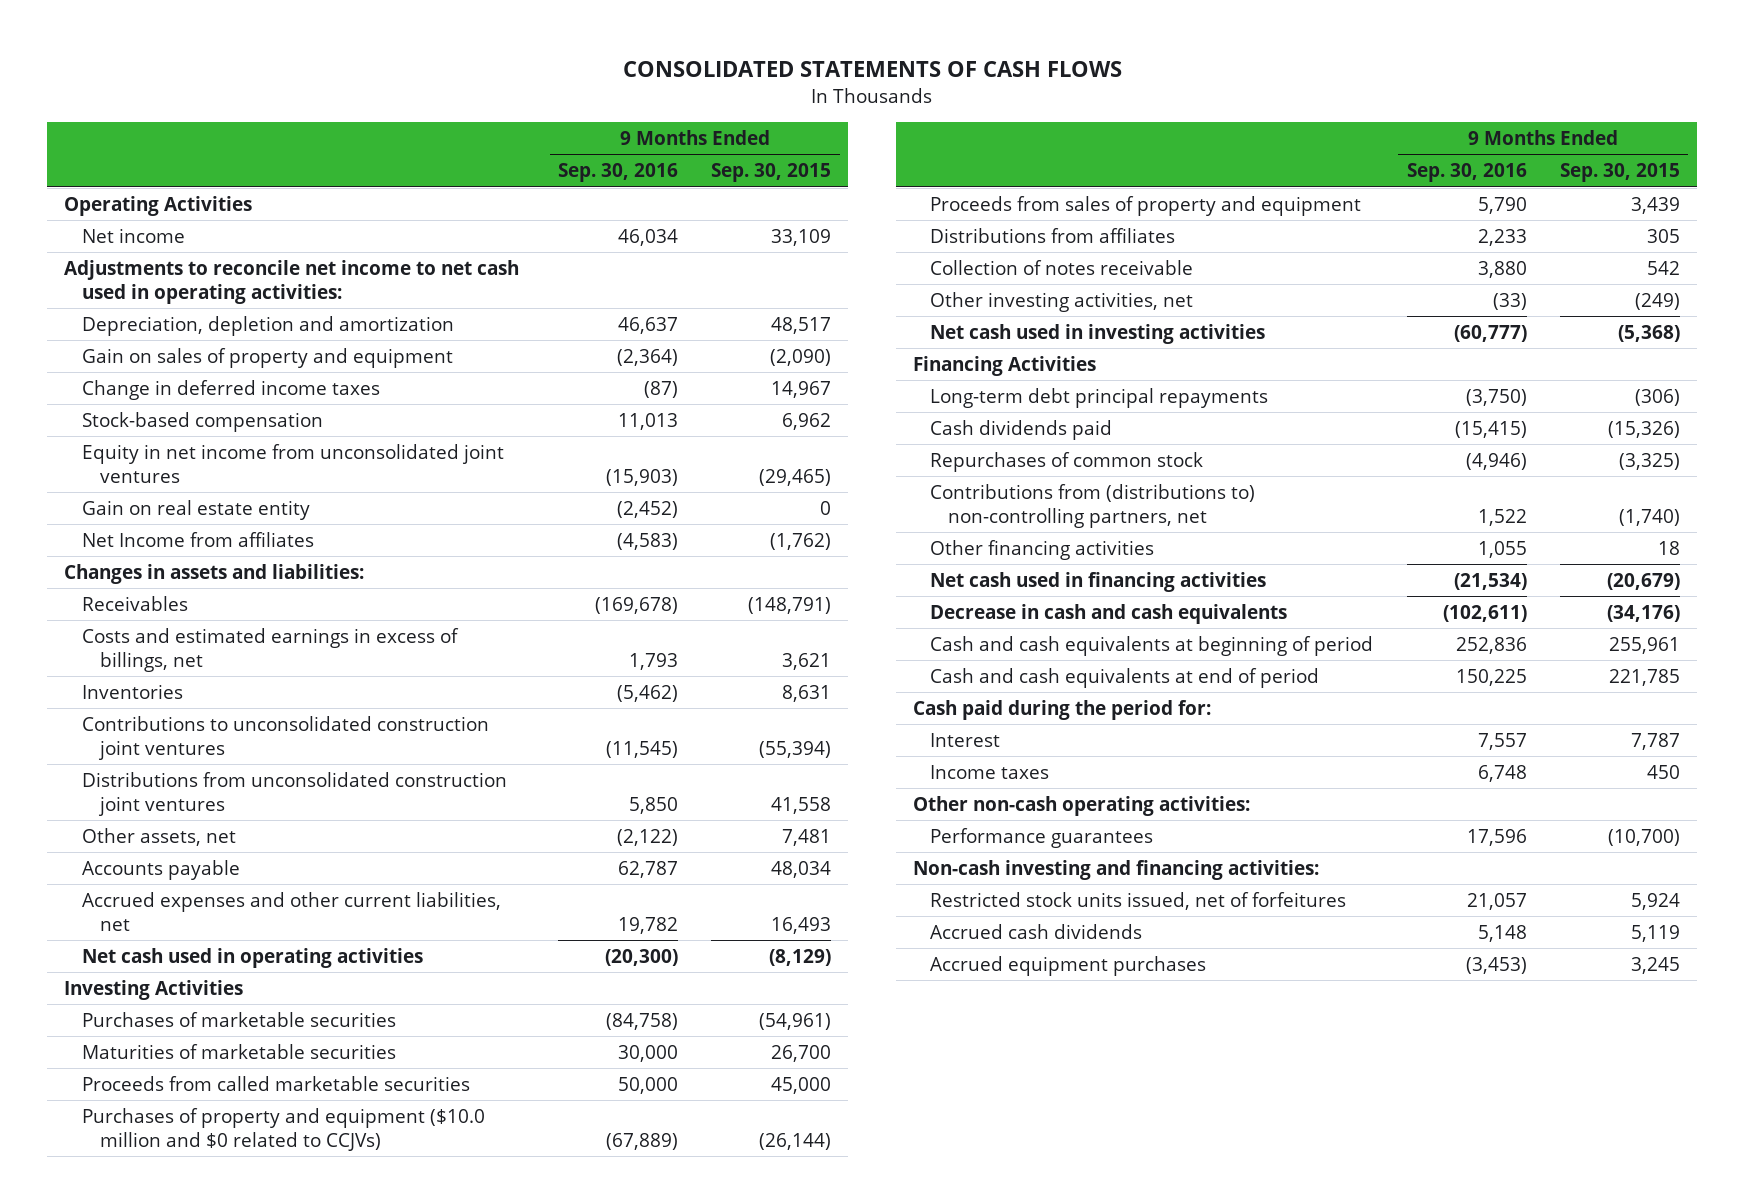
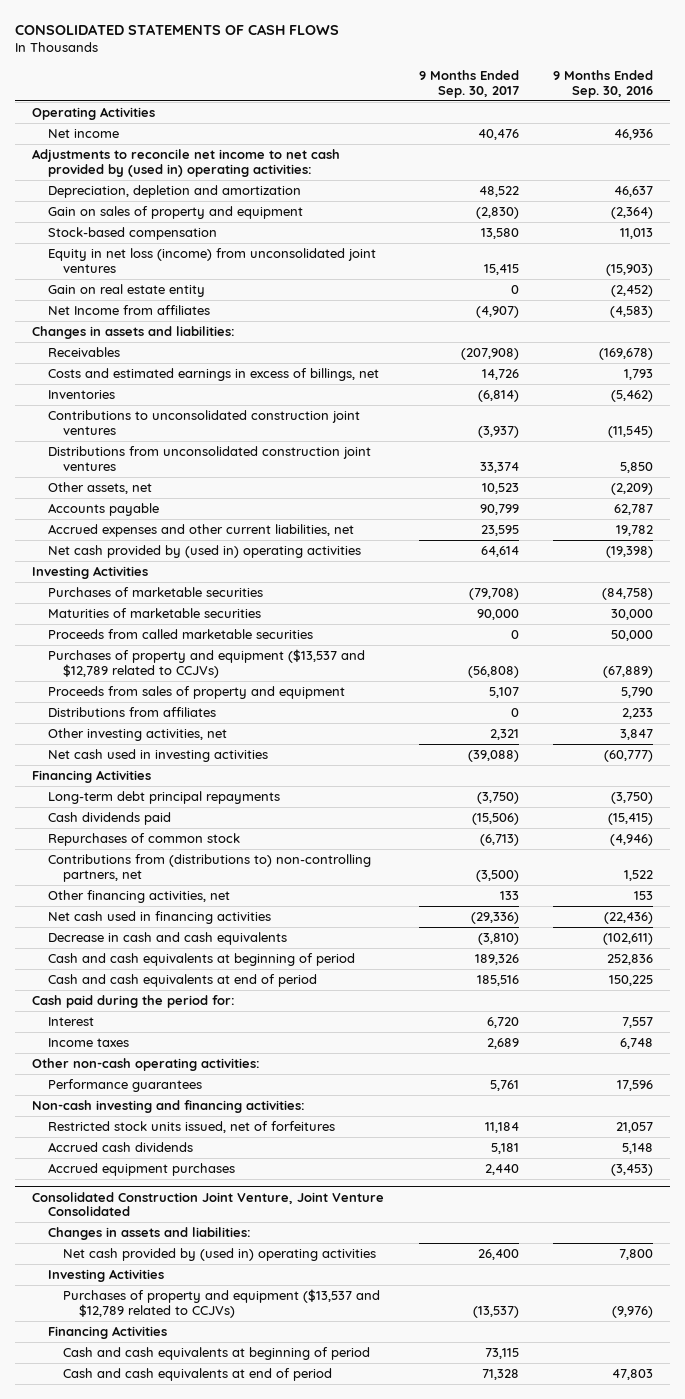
- | 9 Months Ended Sep. 30, 2016 | 9 Months Ended Sep. 30, 2015
+ | 9 Months Ended Sep. 30, 2017 | 9 Months Ended Sep. 30, 2016
- Net income | 46,034 | 33,109
- Adjustments to reconcile net income to net cash used in operating activities:
+ Net income | 40,476 | 46,936
+ Adjustments to reconcile net income to net cash provided by (used in) operating activities:
- Change in deferred income taxes | (87) | 14,967
- Equity in net income from unconsolidated joint ventures | (15,903) | (29,465)
+ Equity in net loss (income) from unconsolidated joint ventures | 15,415 | (15,903)
- Other assets, net | (2,122) | 7,481
+ Other assets, net | 10,523 | (2,209)
- Net cash used in operating activities | (20,300) | (8,129)
+ Net cash provided by (used in) operating activities | 64,614 | (19,398)
- Purchases of property and equipment ($10.0 million and $0 related to CCJVs) | (67,889) | (26,144)
+ Purchases of property and equipment ($13,537 and $12,789 related to CCJVs) | (56,808) | (67,889)
- Collection of notes receivable | 3,880 | 542
- Other investing activities, net | (33) | (249)
+ Other investing activities, net | 2,321 | 3,847
- Other financing activities | 1,055 | 18
- Net cash used in financing activities | (21,534) | (20,679)
+ Other financing activities, net | 133 | 153
+ Net cash used in financing activities | (29,336) | (22,436)
+ Consolidated Construction Joint Venture, Joint Venture Consolidated
+ Changes in assets and liabilities:
+ Net cash provided by (used in) operating activities | 26,400 | 7,800
+ Investing Activities
+ Purchases of property and equipment ($13,537 and $12,789 related to CCJVs) | (13,537) | (9,976)
+ Financing Activities
+ Cash and cash equivalents at beginning of period | 73,115 |
+ Cash and cash equivalents at end of period | 71,328 | 47,803

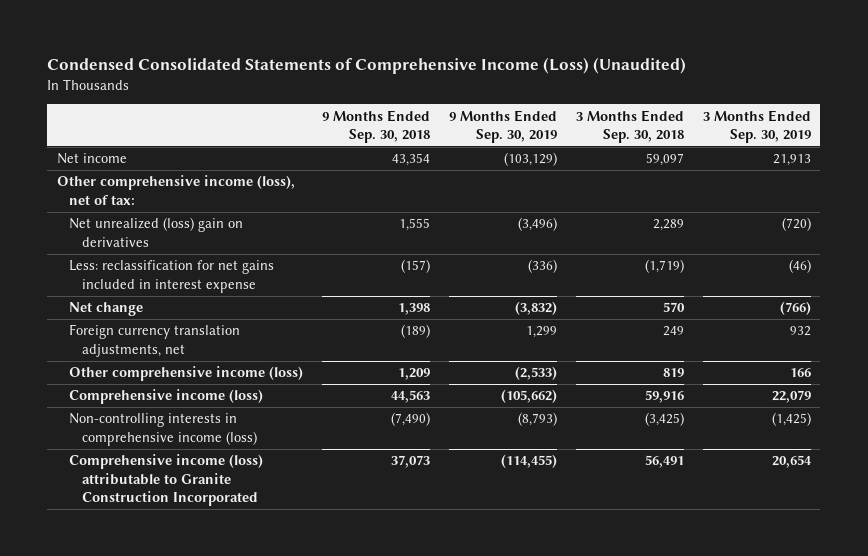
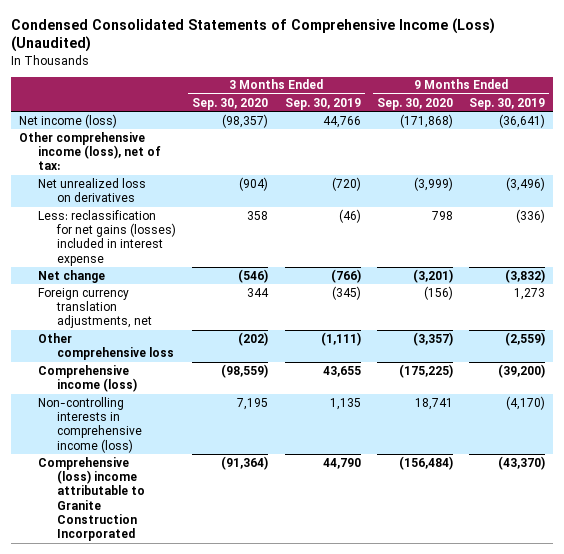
- | 9 Months Ended Sep. 30, 2018 | 9 Months Ended Sep. 30, 2019 | 3 Months Ended Sep. 30, 2018 | 3 Months Ended Sep. 30, 2019
+ | 3 Months Ended Sep. 30, 2020 | 3 Months Ended Sep. 30, 2019 | 9 Months Ended Sep. 30, 2020 | 9 Months Ended Sep. 30, 2019
- Net income | 43,354 | (103,129) | 59,097 | 21,913
+ Net income (loss) | (98,357) | 44,766 | (171,868) | (36,641)
- Net unrealized (loss) gain on derivatives | 1,555 | (3,496) | 2,289 | (720)
- Less: reclassification for net gains included in interest expense | (157) | (336) | (1,719) | (46)
+ Net unrealized loss on derivatives | (904) | (720) | (3,999) | (3,496)
+ Less: reclassification for net gains (losses) included in interest expense | 358 | (46) | 798 | (336)
- Foreign currency translation adjustments, net | (189) | 1,299 | 249 | 932
- Other comprehensive income (loss) | 1,209 | (2,533) | 819 | 166
- Comprehensive income (loss) | 44,563 | (105,662) | 59,916 | 22,079
- Non-controlling interests in comprehensive income (loss) | (7,490) | (8,793) | (3,425) | (1,425)
- Comprehensive income (loss) attributable to Granite Construction Incorporated | 37,073 | (114,455) | 56,491 | 20,654
+ Foreign currency translation adjustments, net | 344 | (345) | (156) | 1,273
+ Other comprehensive loss | (202) | (1,111) | (3,357) | (2,559)
+ Comprehensive income (loss) | (98,559) | 43,655 | (175,225) | (39,200)
+ Non-controlling interests in comprehensive income (loss) | 7,195 | 1,135 | 18,741 | (4,170)
+ Comprehensive (loss) income attributable to Granite Construction Incorporated | (91,364) | 44,790 | (156,484) | (43,370)

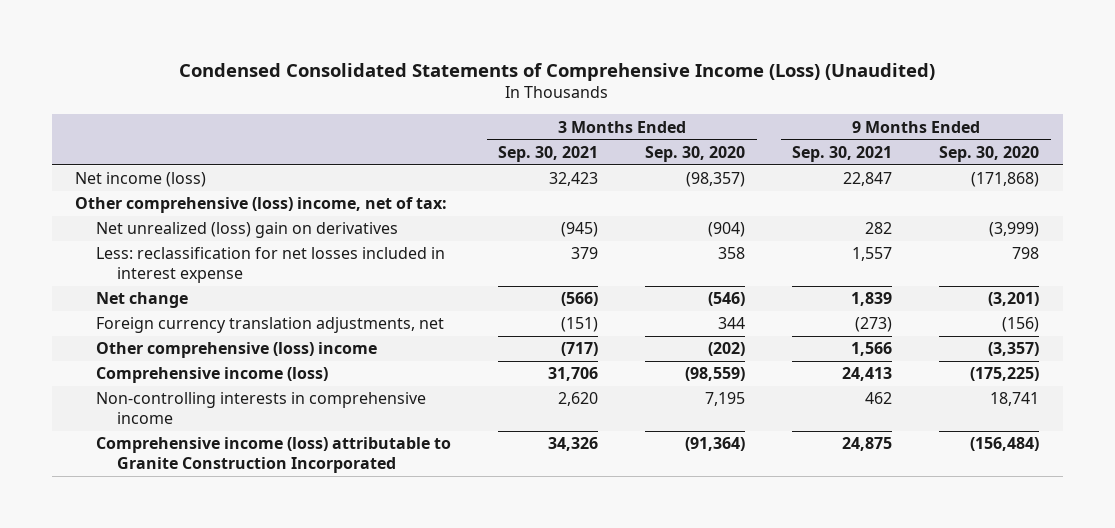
- | 3 Months Ended Sep. 30, 2020 | 3 Months Ended Sep. 30, 2019 | 9 Months Ended Sep. 30, 2020 | 9 Months Ended Sep. 30, 2019
+ | 3 Months Ended Sep. 30, 2021 | 3 Months Ended Sep. 30, 2020 | 9 Months Ended Sep. 30, 2021 | 9 Months Ended Sep. 30, 2020
- Other comprehensive income (loss), net of tax:
- Net unrealized loss on derivatives | (904) | (720) | (3,999) | (3,496)
- Less: reclassification for net gains (losses) included in interest expense | 358 | (46) | 798 | (336)
+ Other comprehensive (loss) income, net of tax:
+ Net unrealized (loss) gain on derivatives | (945) | (904) | 282 | (3,999)
+ Less: reclassification for net losses included in interest expense | 379 | 358 | 1,557 | 798
- Other comprehensive loss | (202) | (1,111) | (3,357) | (2,559)
+ Other comprehensive (loss) income | (717) | (202) | 1,566 | (3,357)
- Non-controlling interests in comprehensive income (loss) | 7,195 | 1,135 | 18,741 | (4,170)
- Comprehensive (loss) income attributable to Granite Construction Incorporated | (91,364) | 44,790 | (156,484) | (43,370)
+ Non-controlling interests in comprehensive income | 2,620 | 7,195 | 462 | 18,741
+ Comprehensive income (loss) attributable to Granite Construction Incorporated | 34,326 | (91,364) | 24,875 | (156,484)

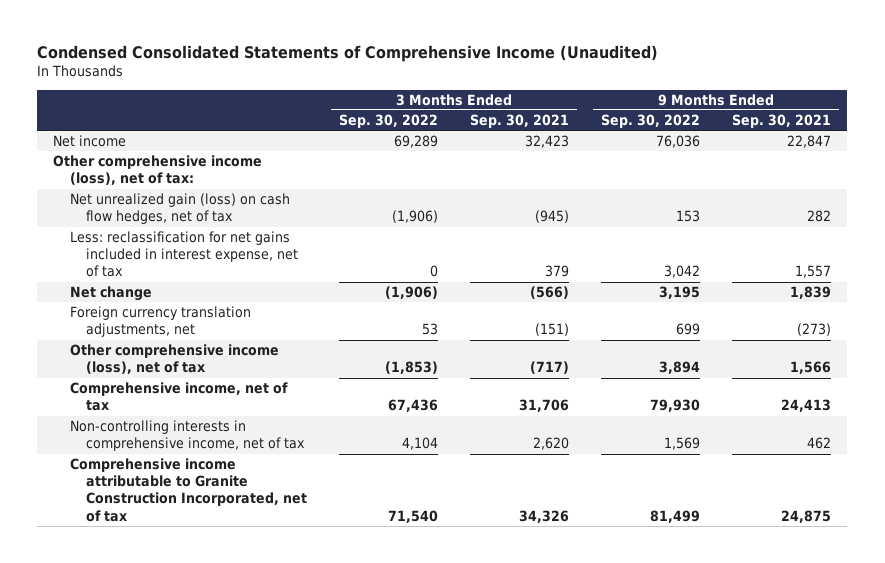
- Condensed Consolidated Statements of Comprehensive Income (Loss) (Unaudited)
+ Condensed Consolidated Statements of Comprehensive Income (Unaudited)
- | 3 Months Ended Sep. 30, 2021 | 3 Months Ended Sep. 30, 2020 | 9 Months Ended Sep. 30, 2021 | 9 Months Ended Sep. 30, 2020
+ | 3 Months Ended Sep. 30, 2022 | 3 Months Ended Sep. 30, 2021 | 9 Months Ended Sep. 30, 2022 | 9 Months Ended Sep. 30, 2021
- Net income (loss) | 32,423 | (98,357) | 22,847 | (171,868)
- Other comprehensive (loss) income, net of tax:
- Net unrealized (loss) gain on derivatives | (945) | (904) | 282 | (3,999)
- Less: reclassification for net losses included in interest expense | 379 | 358 | 1,557 | 798
+ Net income | 69,289 | 32,423 | 76,036 | 22,847
+ Other comprehensive income (loss), net of tax:
+ Net unrealized gain (loss) on cash flow hedges, net of tax | (1,906) | (945) | 153 | 282
+ Less: reclassification for net gains included in interest expense, net of tax | 0 | 379 | 3,042 | 1,557
- Other comprehensive (loss) income | (717) | (202) | 1,566 | (3,357)
- Comprehensive income (loss) | 31,706 | (98,559) | 24,413 | (175,225)
- Non-controlling interests in comprehensive income | 2,620 | 7,195 | 462 | 18,741
- Comprehensive income (loss) attributable to Granite Construction Incorporated | 34,326 | (91,364) | 24,875 | (156,484)
+ Other comprehensive income (loss), net of tax | (1,853) | (717) | 3,894 | 1,566
+ Comprehensive income, net of tax | 67,436 | 31,706 | 79,930 | 24,413
+ Non-controlling interests in comprehensive income, net of tax | 4,104 | 2,620 | 1,569 | 462
+ Comprehensive income attributable to Granite Construction Incorporated, net of tax | 71,540 | 34,326 | 81,499 | 24,875

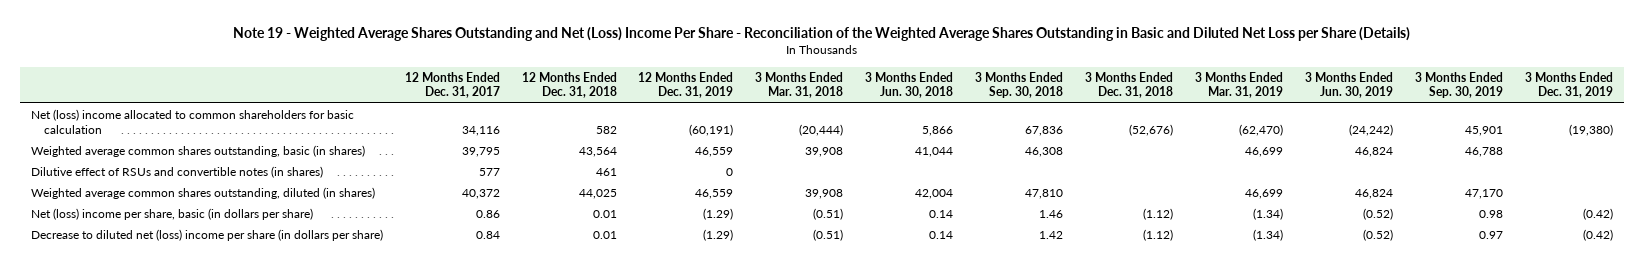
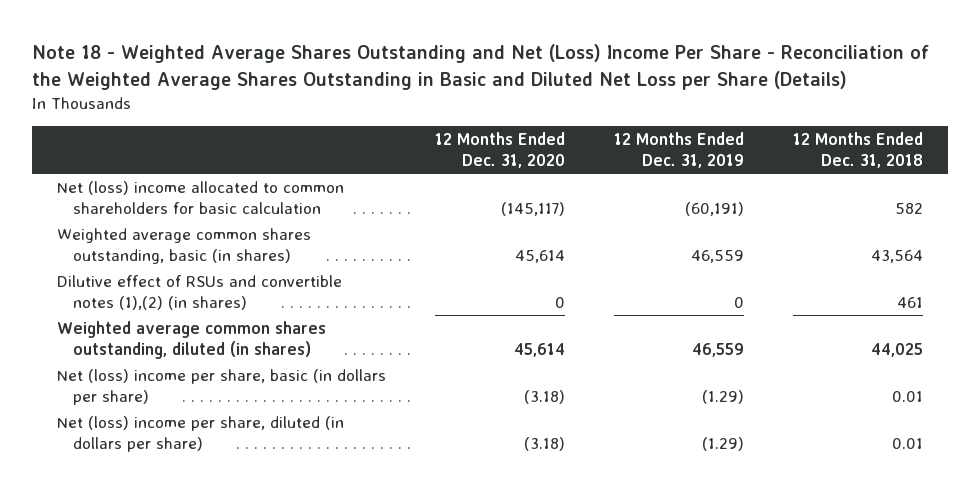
- Note 19 - Weighted Average Shares Outstanding and Net (Loss) Income Per Share - Reconciliation of the Weighted Average Shares Outstanding in Basic and Diluted Net Loss per Share (Details)
+ Note 18 - Weighted Average Shares Outstanding and Net (Loss) Income Per Share - Reconciliation of the Weighted Average Shares Outstanding in Basic and Diluted Net Loss per Share (Details)
- | 12 Months Ended Dec. 31, 2017 | 12 Months Ended Dec. 31, 2018 | 12 Months Ended Dec. 31, 2019 | 3 Months Ended Mar. 31, 2018 | 3 Months Ended Jun. 30, 2018 | 3 Months Ended Sep. 30, 2018 | 3 Months Ended Dec. 31, 2018 | 3 Months Ended Mar. 31, 2019 | 3 Months Ended Jun. 30, 2019 | 3 Months Ended Sep. 30, 2019 | 3 Months Ended Dec. 31, 2019
+ | 12 Months Ended Dec. 31, 2020 | 12 Months Ended Dec. 31, 2019 | 12 Months Ended Dec. 31, 2018
- Dilutive effect of RSUs and convertible notes (in shares) | 577 | 461 | 0 | | | | | | | |
+ Dilutive effect of RSUs and convertible notes (1),(2) (in shares) | 0 | 0 | 461
- Decrease to diluted net (loss) income per share (in dollars per share) | 0.84 | 0.01 | (1.29) | (0.51) | 0.14 | 1.42 | (1.12) | (1.34) | (0.52) | 0.97 | (0.42)
+ Net (loss) income per share, diluted (in dollars per share) | (3.18) | (1.29) | 0.01

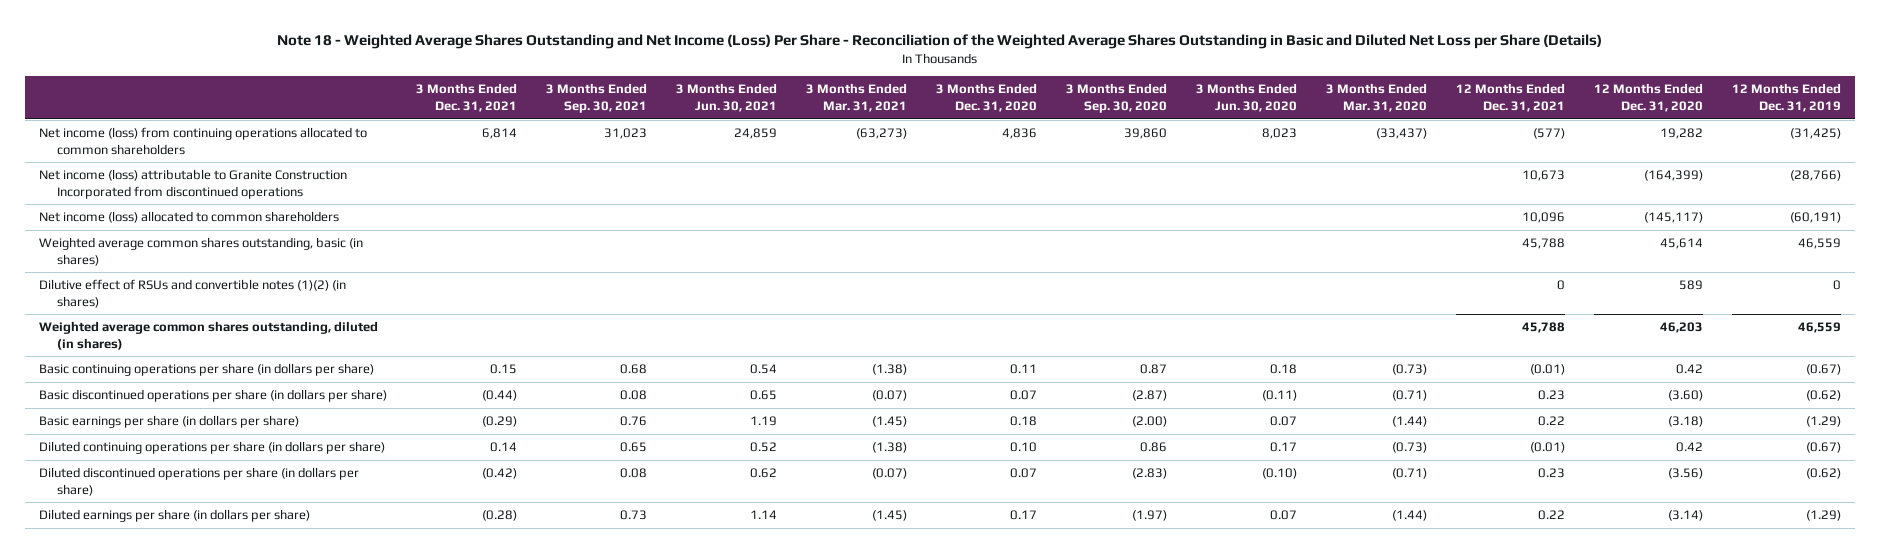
- Note 18 - Weighted Average Shares Outstanding and Net (Loss) Income Per Share - Reconciliation of the Weighted Average Shares Outstanding in Basic and Diluted Net Loss per Share (Details)
+ Note 18 - Weighted Average Shares Outstanding and Net Income (Loss) Per Share - Reconciliation of the Weighted Average Shares Outstanding in Basic and Diluted Net Loss per Share (Details)
- | 12 Months Ended Dec. 31, 2020 | 12 Months Ended Dec. 31, 2019 | 12 Months Ended Dec. 31, 2018
+ | 3 Months Ended Dec. 31, 2021 | 3 Months Ended Sep. 30, 2021 | 3 Months Ended Jun. 30, 2021 | 3 Months Ended Mar. 31, 2021 | 3 Months Ended Dec. 31, 2020 | 3 Months Ended Sep. 30, 2020 | 3 Months Ended Jun. 30, 2020 | 3 Months Ended Mar. 31, 2020 | 12 Months Ended Dec. 31, 2021 | 12 Months Ended Dec. 31, 2020 | 12 Months Ended Dec. 31, 2019
- Net (loss) income allocated to common shareholders for basic calculation | (145,117) | (60,191) | 582
+ Net income (loss) from continuing operations allocated to common shareholders | 6,814 | 31,023 | 24,859 | (63,273) | 4,836 | 39,860 | 8,023 | (33,437) | (577) | 19,282 | (31,425)
+ Net income (loss) attributable to Granite Construction Incorporated from discontinued operations | | | | | | | | | 10,673 | (164,399) | (28,766)
+ Net income (loss) allocated to common shareholders | | | | | | | | | 10,096 | (145,117) | (60,191)
- Dilutive effect of RSUs and convertible notes (1),(2) (in shares) | 0 | 0 | 461
- Weighted average common shares outstanding, diluted (in shares) | 45,614 | 46,559 | 44,025
- Net (loss) income per share, basic (in dollars per share) | (3.18) | (1.29) | 0.01
- Net (loss) income per share, diluted (in dollars per share) | (3.18) | (1.29) | 0.01
+ Dilutive effect of RSUs and convertible notes (1)(2) (in shares) | | | | | | | | | 0 | 589 | 0
+ Weighted average common shares outstanding, diluted (in shares) | | | | | | | | | 45,788 | 46,203 | 46,559
+ Basic continuing operations per share (in dollars per share) | 0.15 | 0.68 | 0.54 | (1.38) | 0.11 | 0.87 | 0.18 | (0.73) | (0.01) | 0.42 | (0.67)
+ Basic discontinued operations per share (in dollars per share) | (0.44) | 0.08 | 0.65 | (0.07) | 0.07 | (2.87) | (0.11) | (0.71) | 0.23 | (3.60) | (0.62)
+ Basic earnings per share (in dollars per share) | (0.29) | 0.76 | 1.19 | (1.45) | 0.18 | (2.00) | 0.07 | (1.44) | 0.22 | (3.18) | (1.29)
+ Diluted continuing operations per share (in dollars per share) | 0.14 | 0.65 | 0.52 | (1.38) | 0.10 | 0.86 | 0.17 | (0.73) | (0.01) | 0.42 | (0.67)
+ Diluted discontinued operations per share (in dollars per share) | (0.42) | 0.08 | 0.62 | (0.07) | 0.07 | (2.83) | (0.10) | (0.71) | 0.23 | (3.56) | (0.62)
+ Diluted earnings per share (in dollars per share) | (0.28) | 0.73 | 1.14 | (1.45) | 0.17 | (1.97) | 0.07 | (1.44) | 0.22 | (3.14) | (1.29)

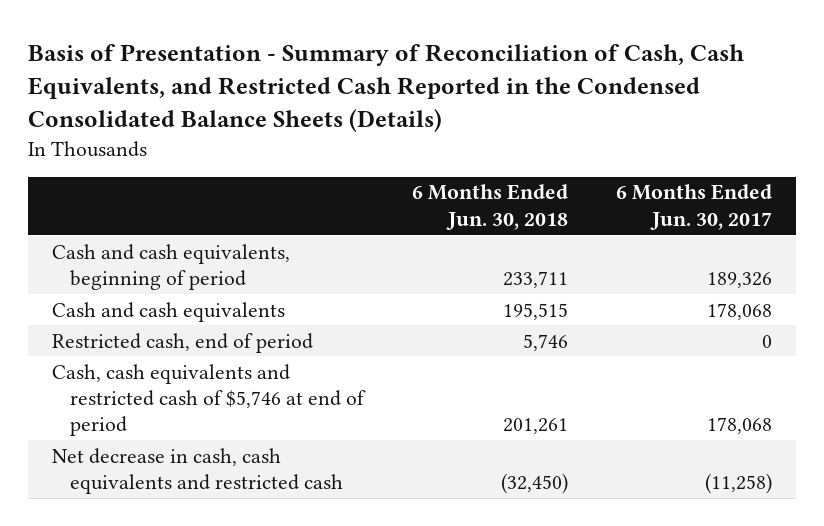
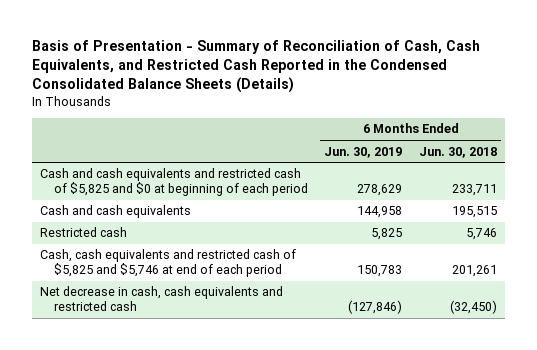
- | 6 Months Ended Jun. 30, 2018 | 6 Months Ended Jun. 30, 2017
+ | 6 Months Ended Jun. 30, 2019 | 6 Months Ended Jun. 30, 2018
- Cash and cash equivalents, beginning of period | 233,711 | 189,326
+ Cash and cash equivalents and restricted cash of $5,825 and $0 at beginning of each period | 278,629 | 233,711
- Restricted cash, end of period | 5,746 | 0
- Cash, cash equivalents and restricted cash of $5,746 at end of period | 201,261 | 178,068
+ Restricted cash | 5,825 | 5,746
+ Cash, cash equivalents and restricted cash of $5,825 and $5,746 at end of each period | 150,783 | 201,261

